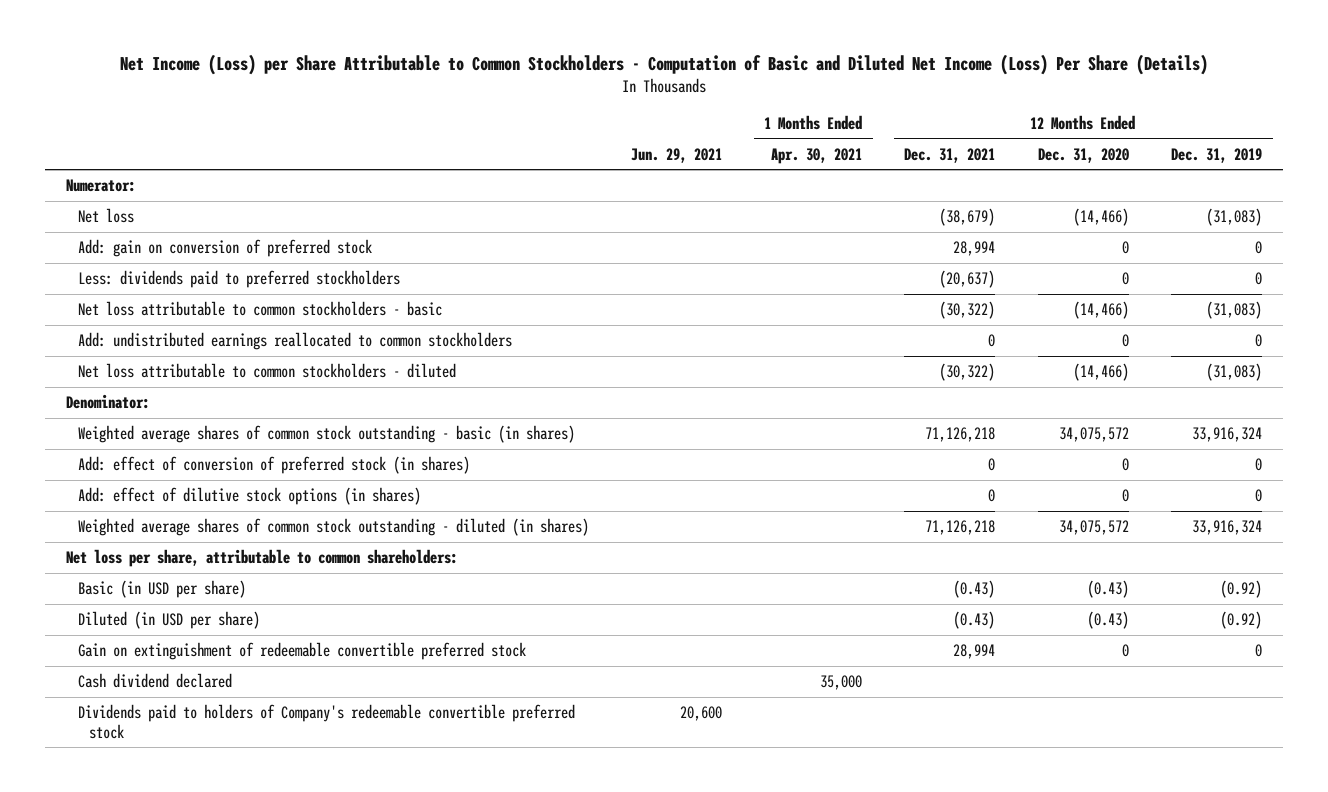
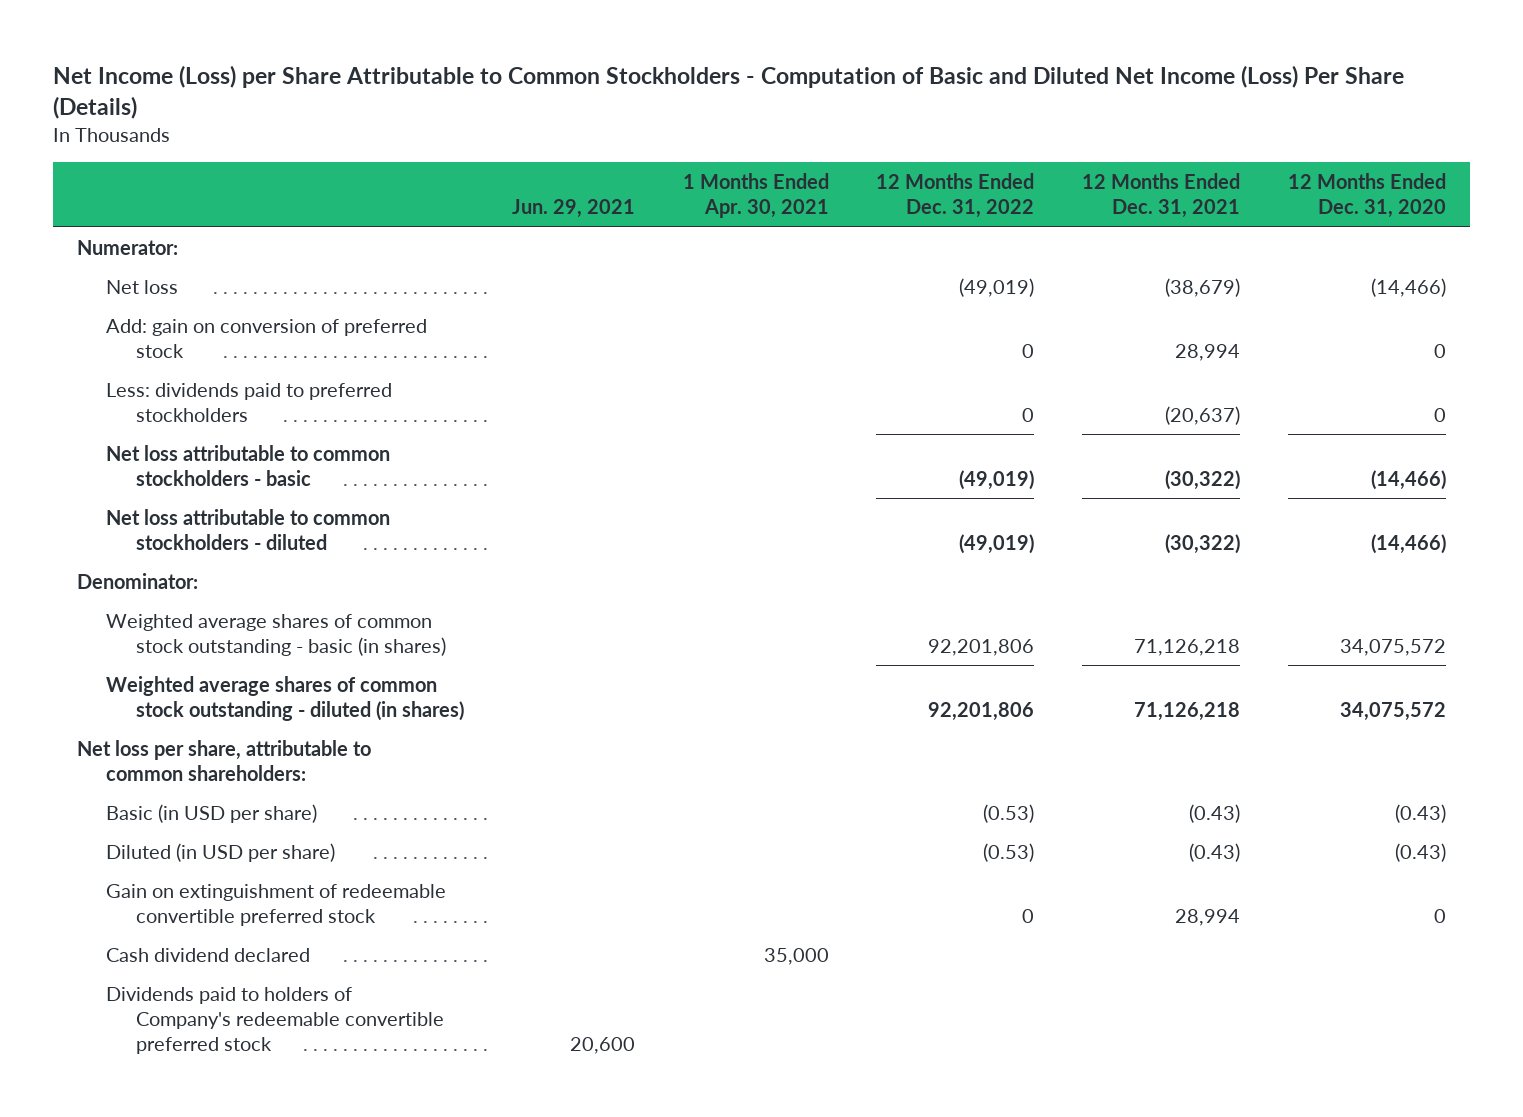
- | Jun. 29, 2021 | 1 Months Ended Apr. 30, 2021 | 12 Months Ended Dec. 31, 2021 | 12 Months Ended Dec. 31, 2020 | 12 Months Ended Dec. 31, 2019
+ | Jun. 29, 2021 | 1 Months Ended Apr. 30, 2021 | 12 Months Ended Dec. 31, 2022 | 12 Months Ended Dec. 31, 2021 | 12 Months Ended Dec. 31, 2020
- Add: undistributed earnings reallocated to common stockholders | | | 0 | 0 | 0
- Add: effect of conversion of preferred stock (in shares) | | | 0 | 0 | 0
- Add: effect of dilutive stock options (in shares) | | | 0 | 0 | 0

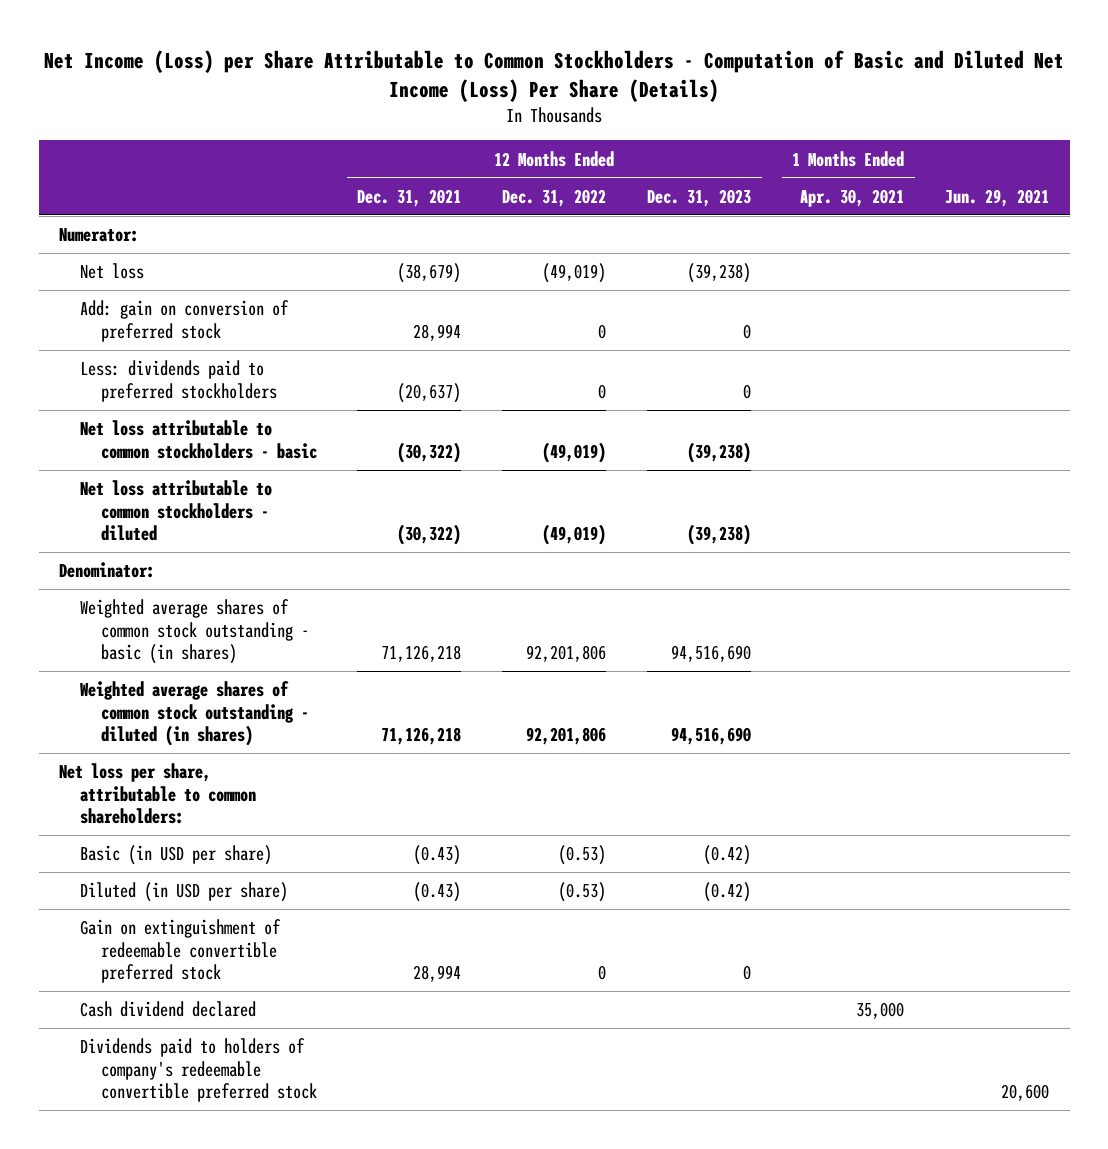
- | Jun. 29, 2021 | 1 Months Ended Apr. 30, 2021 | 12 Months Ended Dec. 31, 2022 | 12 Months Ended Dec. 31, 2021 | 12 Months Ended Dec. 31, 2020
+ | 12 Months Ended Dec. 31, 2021 | 12 Months Ended Dec. 31, 2022 | 12 Months Ended Dec. 31, 2023 | 1 Months Ended Apr. 30, 2021 | Jun. 29, 2021
- Dividends paid to holders of Company's redeemable convertible preferred stock | 20,600 | | | |
+ Dividends paid to holders of company's redeemable convertible preferred stock | | | | | 20,600

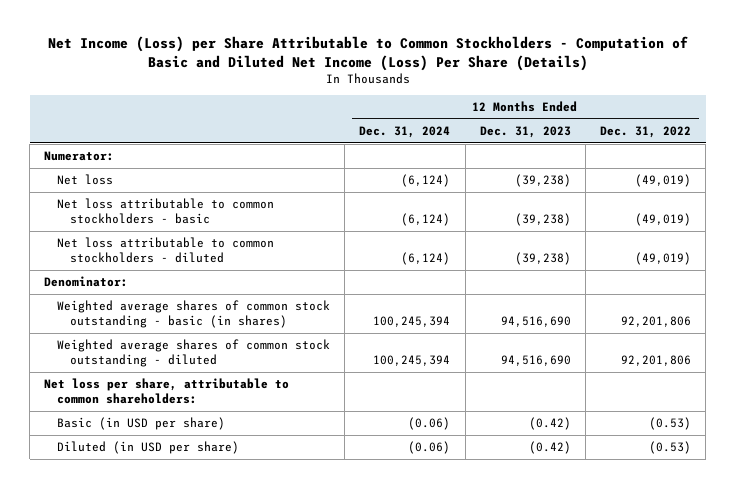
- | 12 Months Ended Dec. 31, 2021 | 12 Months Ended Dec. 31, 2022 | 12 Months Ended Dec. 31, 2023 | 1 Months Ended Apr. 30, 2021 | Jun. 29, 2021
+ | 12 Months Ended Dec. 31, 2024 | 12 Months Ended Dec. 31, 2023 | 12 Months Ended Dec. 31, 2022
- Add: gain on conversion of preferred stock | 28,994 | 0 | 0 | |
- Less: dividends paid to preferred stockholders | (20,637) | 0 | 0 | |
- Weighted average shares of common stock outstanding - diluted (in shares) | 71,126,218 | 92,201,806 | 94,516,690 | |
+ Weighted average shares of common stock outstanding - diluted | 100,245,394 | 94,516,690 | 92,201,806
- Gain on extinguishment of redeemable convertible preferred stock | 28,994 | 0 | 0 | |
- Cash dividend declared | | | | 35,000 |
- Dividends paid to holders of company's redeemable convertible preferred stock | | | | | 20,600

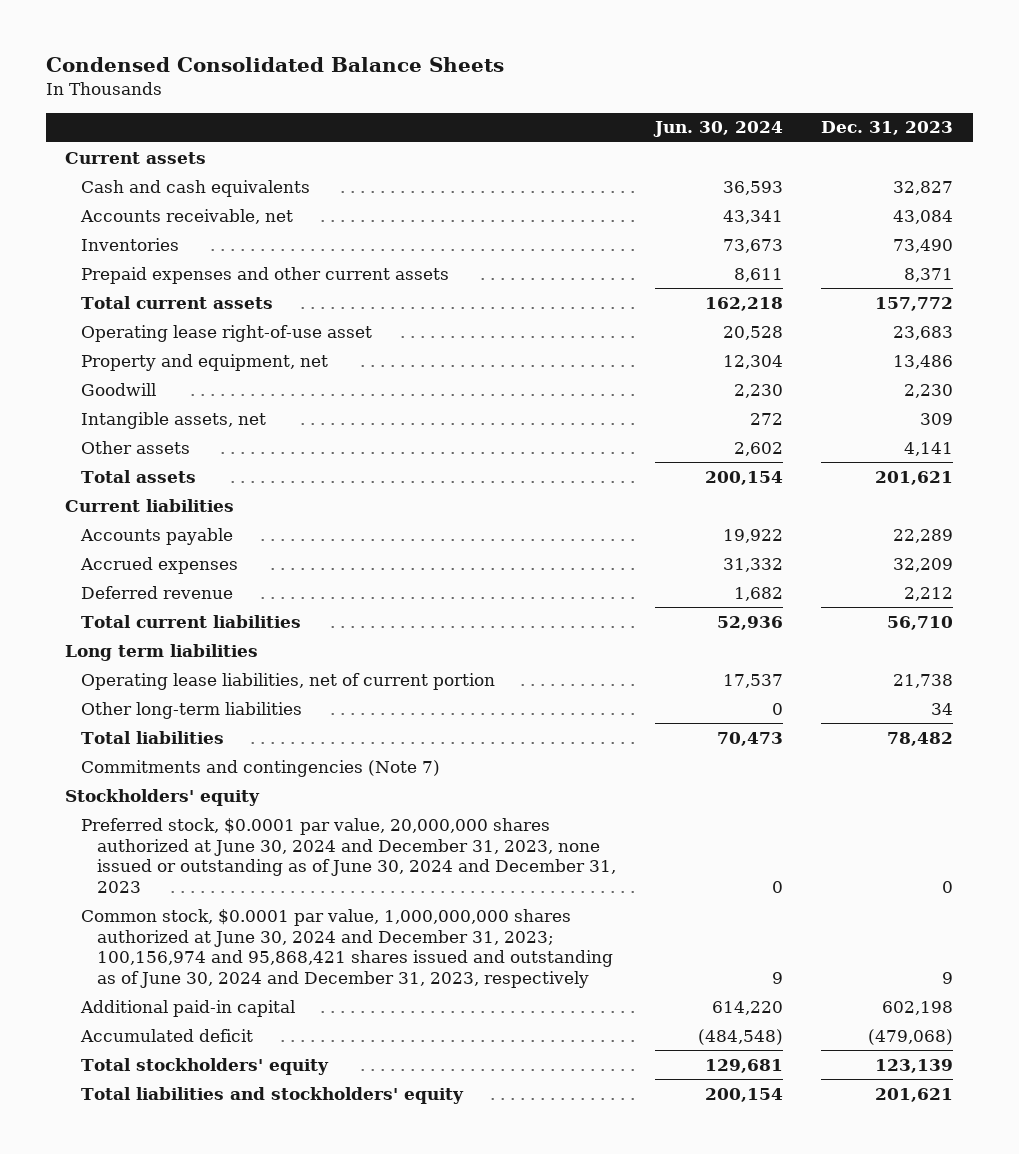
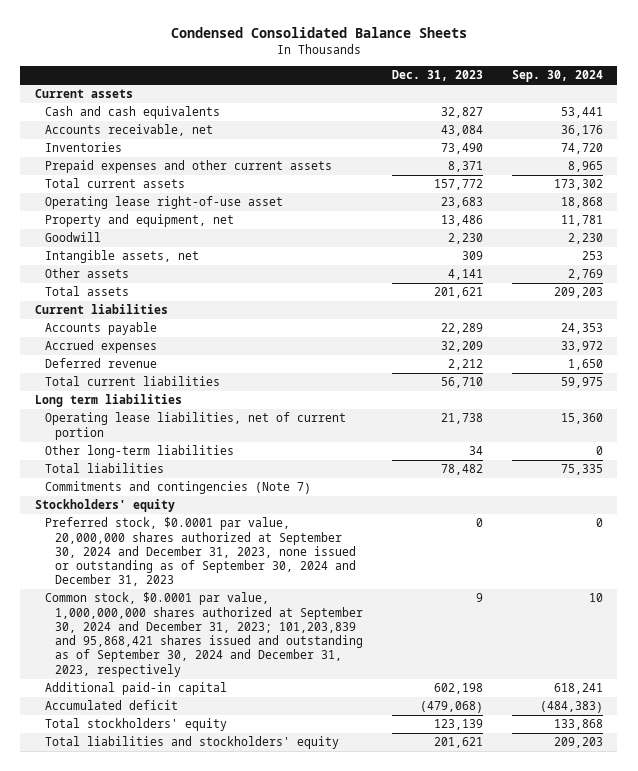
- | Jun. 30, 2024 | Dec. 31, 2023
+ | Dec. 31, 2023 | Sep. 30, 2024
- Preferred stock, $0.0001 par value, 20,000,000 shares authorized at June 30, 2024 and December 31, 2023, none issued or outstanding as of June 30, 2024 and December 31, 2023 | 0 | 0
- Common stock, $0.0001 par value, 1,000,000,000 shares authorized at June 30, 2024 and December 31, 2023; 100,156,974 and 95,868,421 shares issued and outstanding as of June 30, 2024 and December 31, 2023, respectively | 9 | 9
+ Preferred stock, $0.0001 par value, 20,000,000 shares authorized at September 30, 2024 and December 31, 2023, none issued or outstanding as of September 30, 2024 and December 31, 2023 | 0 | 0
+ Common stock, $0.0001 par value, 1,000,000,000 shares authorized at September 30, 2024 and December 31, 2023; 101,203,839 and 95,868,421 shares issued and outstanding as of September 30, 2024 and December 31, 2023, respectively | 9 | 10

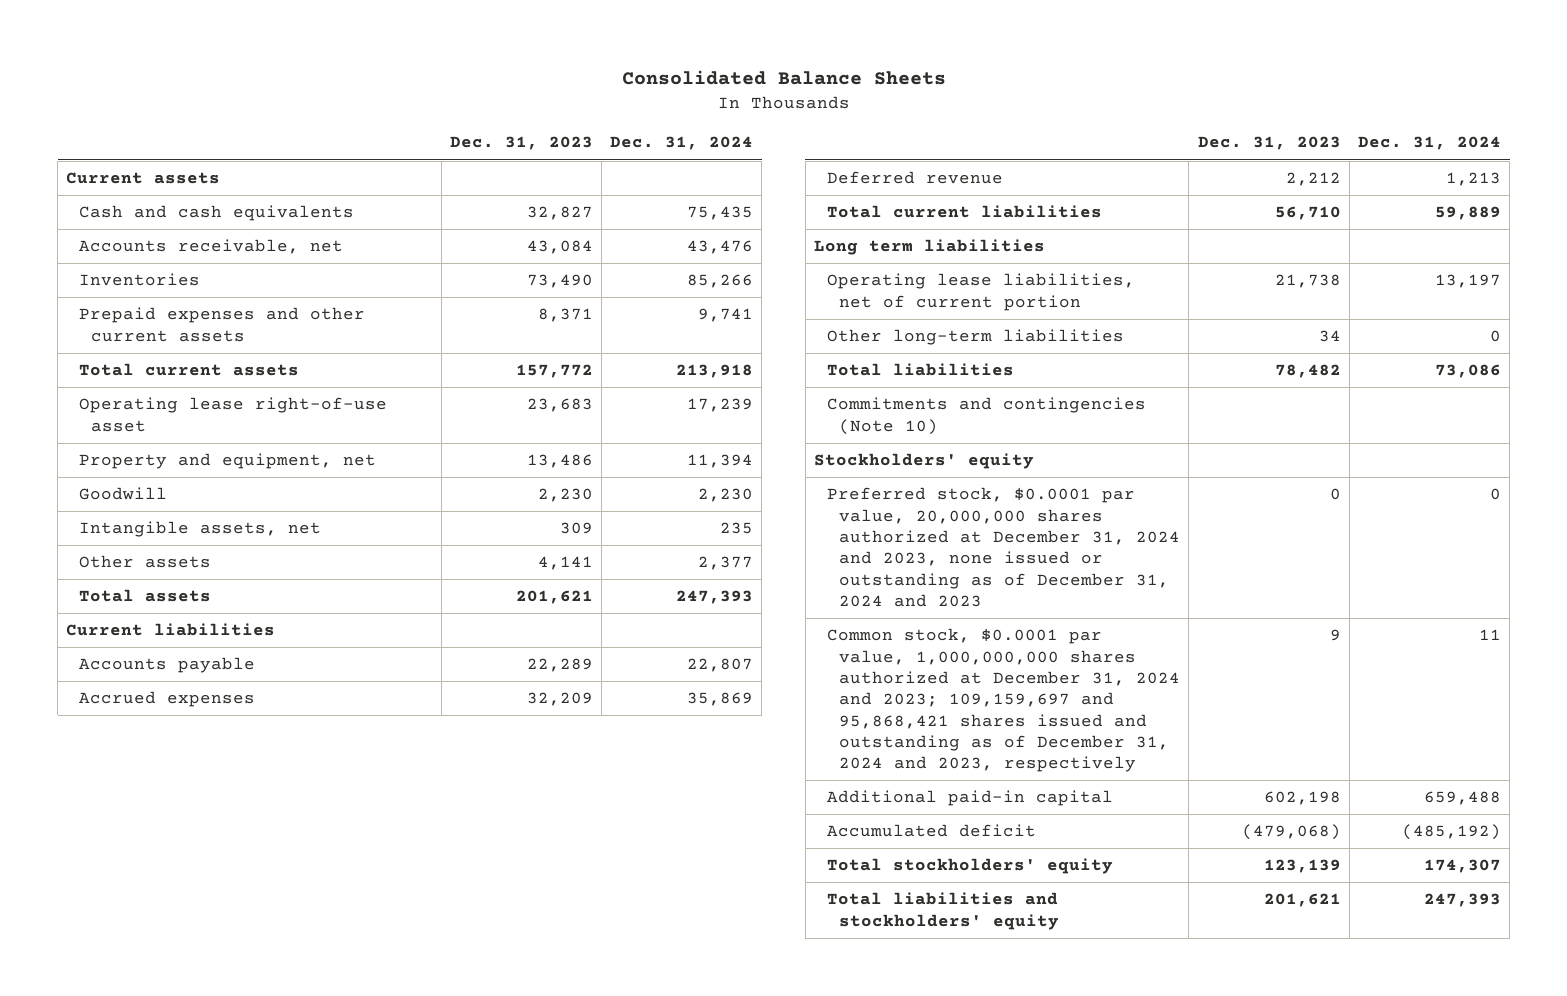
- Condensed Consolidated Balance Sheets
+ Consolidated Balance Sheets
- | Dec. 31, 2023 | Sep. 30, 2024
+ | Dec. 31, 2023 | Dec. 31, 2024
- Commitments and contingencies (Note 7)
+ Commitments and contingencies (Note 10)
- Preferred stock, $0.0001 par value, 20,000,000 shares authorized at September 30, 2024 and December 31, 2023, none issued or outstanding as of September 30, 2024 and December 31, 2023 | 0 | 0
- Common stock, $0.0001 par value, 1,000,000,000 shares authorized at September 30, 2024 and December 31, 2023; 101,203,839 and 95,868,421 shares issued and outstanding as of September 30, 2024 and December 31, 2023, respectively | 9 | 10
+ Preferred stock, $0.0001 par value, 20,000,000 shares authorized at December 31, 2024 and 2023, none issued or outstanding as of December 31, 2024 and 2023 | 0 | 0
+ Common stock, $0.0001 par value, 1,000,000,000 shares authorized at December 31, 2024 and 2023; 109,159,697 and 95,868,421 shares issued and outstanding as of December 31, 2024 and 2023, respectively | 9 | 11

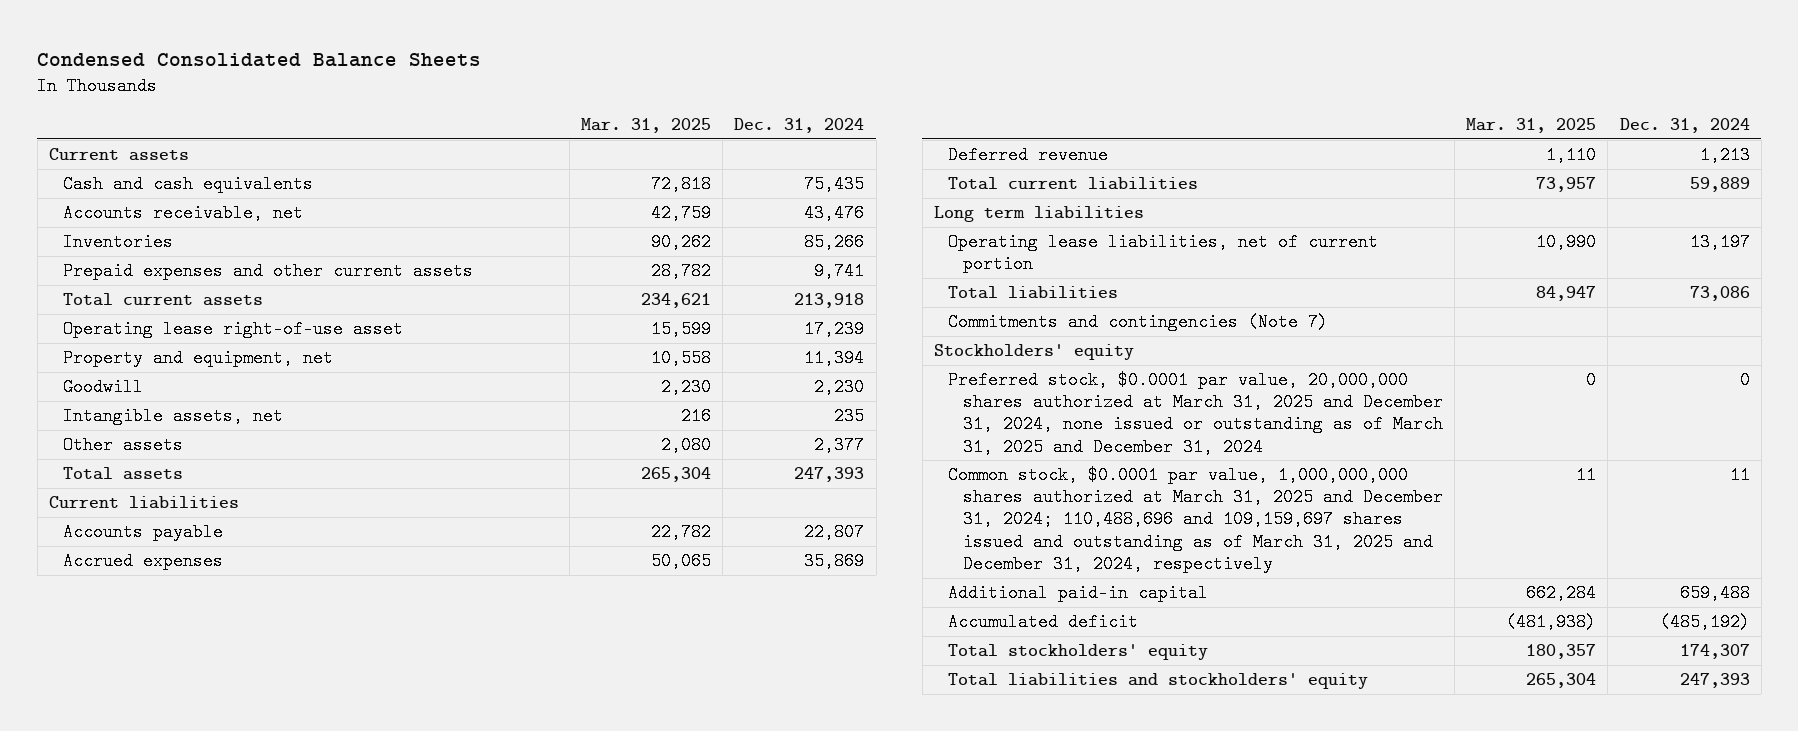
- Consolidated Balance Sheets
+ Condensed Consolidated Balance Sheets
- | Dec. 31, 2023 | Dec. 31, 2024
+ | Mar. 31, 2025 | Dec. 31, 2024
- Other long-term liabilities | 34 | 0
- Commitments and contingencies (Note 10)
+ Commitments and contingencies (Note 7)
- Preferred stock, $0.0001 par value, 20,000,000 shares authorized at December 31, 2024 and 2023, none issued or outstanding as of December 31, 2024 and 2023 | 0 | 0
- Common stock, $0.0001 par value, 1,000,000,000 shares authorized at December 31, 2024 and 2023; 109,159,697 and 95,868,421 shares issued and outstanding as of December 31, 2024 and 2023, respectively | 9 | 11
+ Preferred stock, $0.0001 par value, 20,000,000 shares authorized at March 31, 2025 and December 31, 2024, none issued or outstanding as of March 31, 2025 and December 31, 2024 | 0 | 0
+ Common stock, $0.0001 par value, 1,000,000,000 shares authorized at March 31, 2025 and December 31, 2024; 110,488,696 and 109,159,697 shares issued and outstanding as of March 31, 2025 and December 31, 2024, respectively | 11 | 11

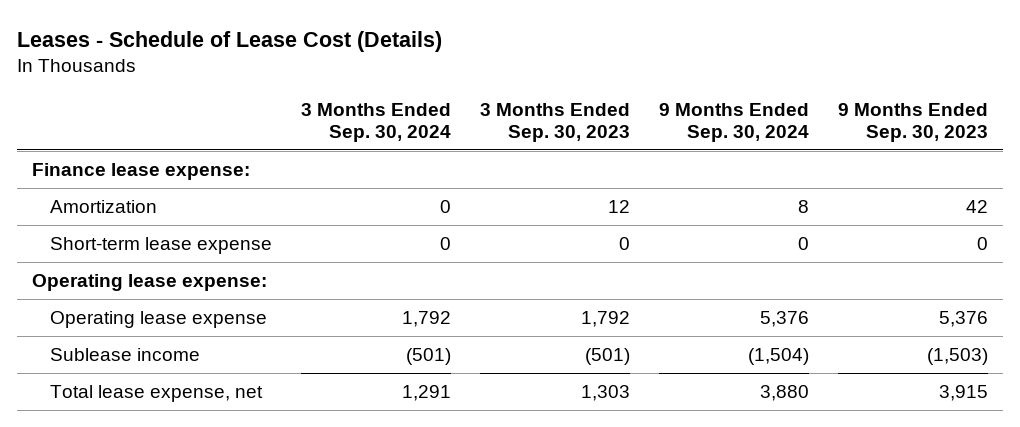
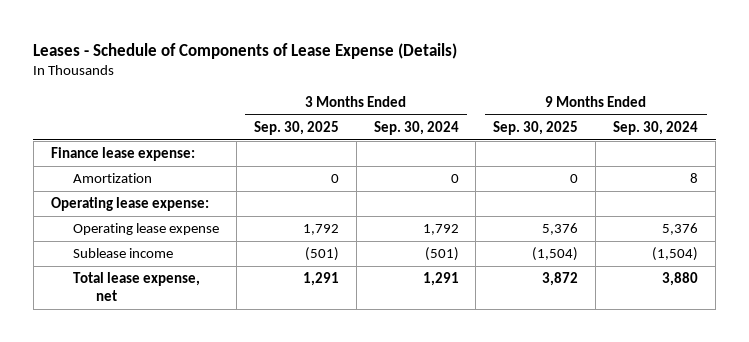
- Leases - Schedule of Lease Cost (Details)
+ Leases - Schedule of Components of Lease Expense (Details)
- | 3 Months Ended Sep. 30, 2024 | 3 Months Ended Sep. 30, 2023 | 9 Months Ended Sep. 30, 2024 | 9 Months Ended Sep. 30, 2023
+ | 3 Months Ended Sep. 30, 2025 | 3 Months Ended Sep. 30, 2024 | 9 Months Ended Sep. 30, 2025 | 9 Months Ended Sep. 30, 2024
- Short-term lease expense | 0 | 0 | 0 | 0

